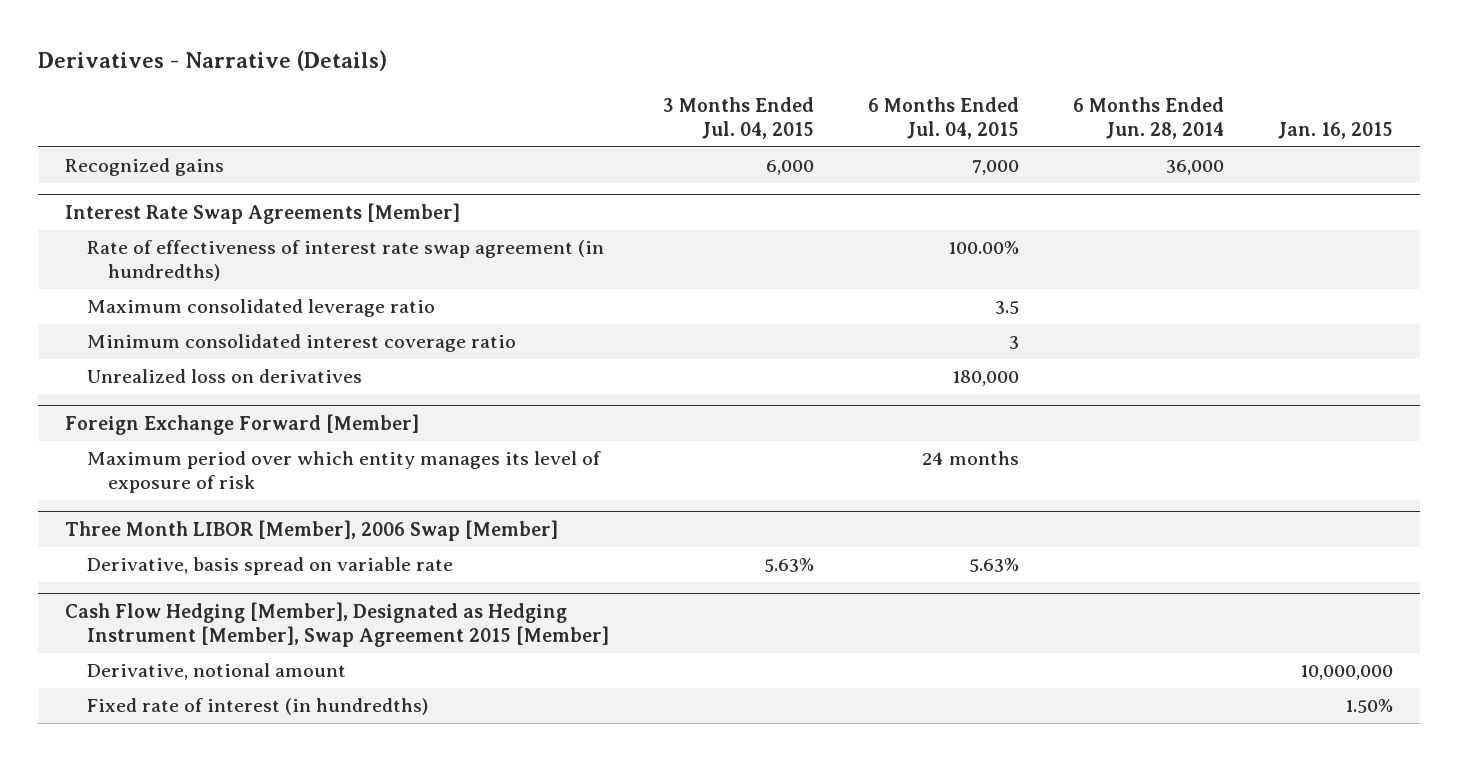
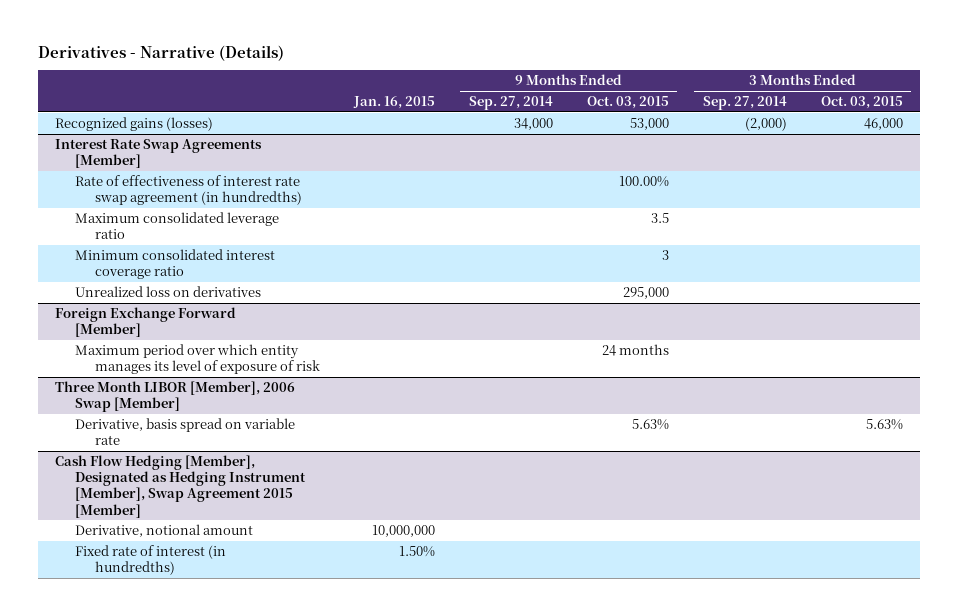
- | 3 Months Ended Jul. 04, 2015 | 6 Months Ended Jul. 04, 2015 | 6 Months Ended Jun. 28, 2014 | Jan. 16, 2015
+ | Jan. 16, 2015 | 9 Months Ended Sep. 27, 2014 | 9 Months Ended Oct. 03, 2015 | 3 Months Ended Sep. 27, 2014 | 3 Months Ended Oct. 03, 2015
- Recognized gains | 6,000 | 7,000 | 36,000 |
+ Recognized gains (losses) | | 34,000 | 53,000 | (2,000) | 46,000

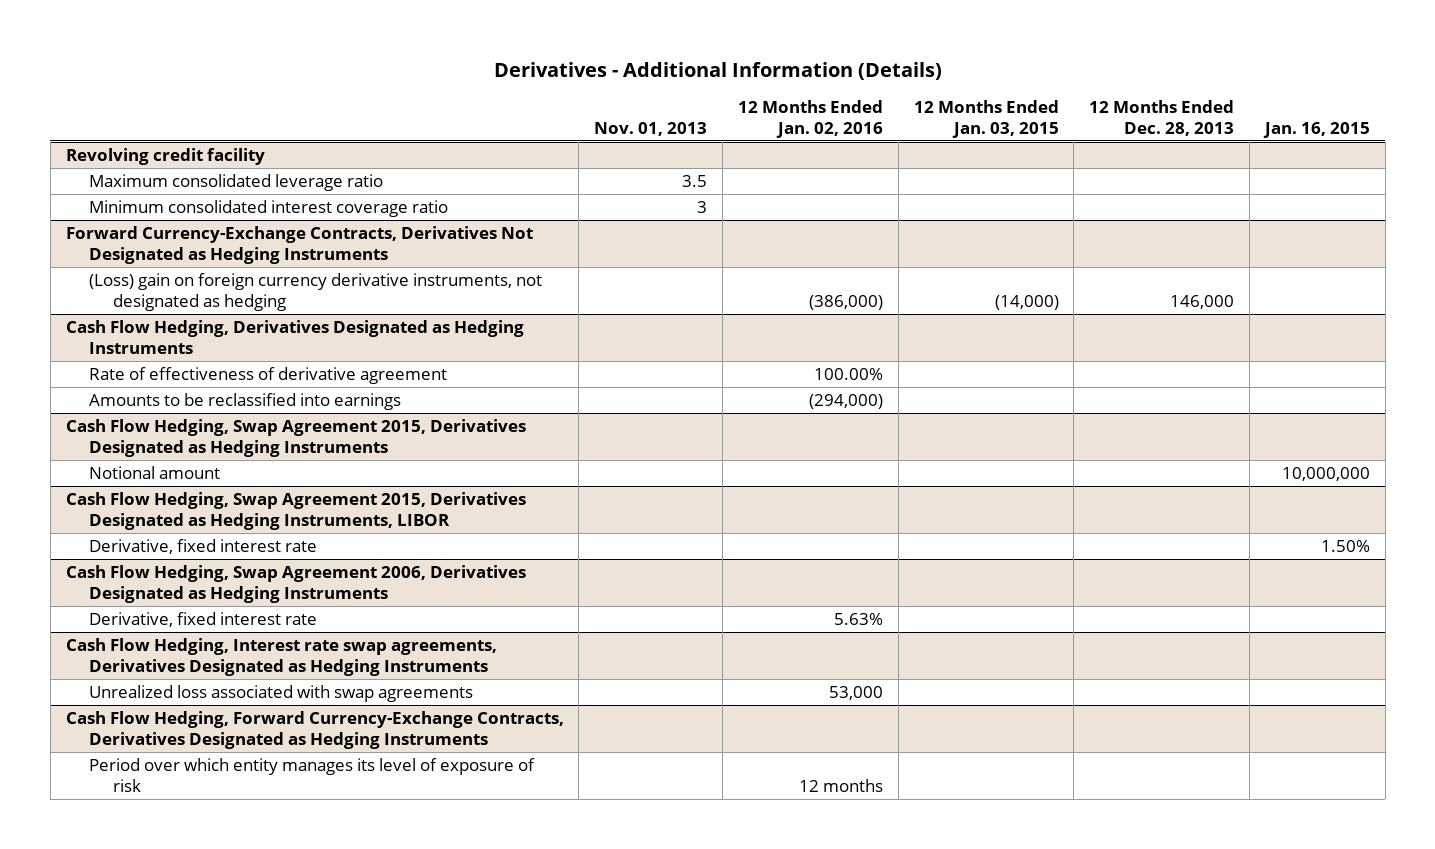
- Derivatives - Narrative (Details)
+ Derivatives - Additional Information (Details)
- | Jan. 16, 2015 | 9 Months Ended Sep. 27, 2014 | 9 Months Ended Oct. 03, 2015 | 3 Months Ended Sep. 27, 2014 | 3 Months Ended Oct. 03, 2015
+ | Nov. 01, 2013 | 12 Months Ended Jan. 02, 2016 | 12 Months Ended Jan. 03, 2015 | 12 Months Ended Dec. 28, 2013 | Jan. 16, 2015
- Recognized gains (losses) | | 34,000 | 53,000 | (2,000) | 46,000
- Interest Rate Swap Agreements [Member]
- Rate of effectiveness of interest rate swap agreement (in hundredths) | | | 100.00% | |
- Maximum consolidated leverage ratio | | | 3.5 | |
- Minimum consolidated interest coverage ratio | | | 3 | |
- Unrealized loss on derivatives | | | 295,000 | |
- Foreign Exchange Forward [Member]
- Maximum period over which entity manages its level of exposure of risk | | | 24 months | |
- Three Month LIBOR [Member], 2006 Swap [Member]
- Derivative, basis spread on variable rate | | | 5.63% | | 5.63%
- Cash Flow Hedging [Member], Designated as Hedging Instrument [Member], Swap Agreement 2015 [Member]
- Derivative, notional amount | 10,000,000 | | | |
- Fixed rate of interest (in hundredths) | 1.50% | | | |
+ Revolving credit facility
+ Maximum consolidated leverage ratio | 3.5 | | | |
+ Minimum consolidated interest coverage ratio | 3 | | | |
+ Forward Currency-Exchange Contracts, Derivatives Not Designated as Hedging Instruments
+ (Loss) gain on foreign currency derivative instruments, not designated as hedging | | (386,000) | (14,000) | 146,000 |
+ Cash Flow Hedging, Derivatives Designated as Hedging Instruments
+ Rate of effectiveness of derivative agreement | | 100.00% | | |
+ Amounts to be reclassified into earnings | | (294,000) | | |
+ Cash Flow Hedging, Swap Agreement 2015, Derivatives Designated as Hedging Instruments
+ Notional amount | | | | | 10,000,000
+ Cash Flow Hedging, Swap Agreement 2015, Derivatives Designated as Hedging Instruments, LIBOR
+ Derivative, fixed interest rate | | | | | 1.50%
+ Cash Flow Hedging, Swap Agreement 2006, Derivatives Designated as Hedging Instruments
+ Derivative, fixed interest rate | | 5.63% | | |
+ Cash Flow Hedging, Interest rate swap agreements, Derivatives Designated as Hedging Instruments
+ Unrealized loss associated with swap agreements | | 53,000 | | |
+ Cash Flow Hedging, Forward Currency-Exchange Contracts, Derivatives Designated as Hedging Instruments
+ Period over which entity manages its level of exposure of risk | | 12 months | | |

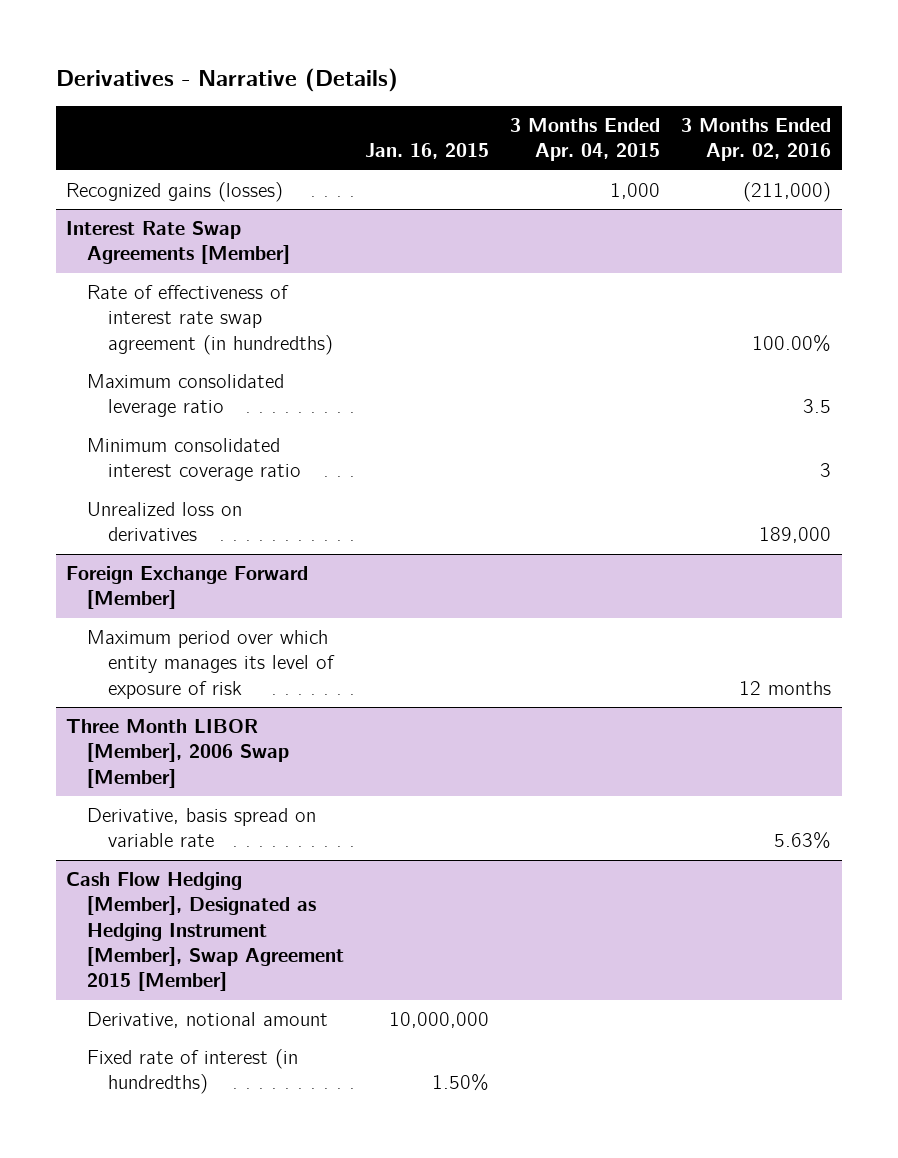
- Derivatives - Additional Information (Details)
+ Derivatives - Narrative (Details)
- | Nov. 01, 2013 | 12 Months Ended Jan. 02, 2016 | 12 Months Ended Jan. 03, 2015 | 12 Months Ended Dec. 28, 2013 | Jan. 16, 2015
+ | Jan. 16, 2015 | 3 Months Ended Apr. 04, 2015 | 3 Months Ended Apr. 02, 2016
- Revolving credit facility
- Maximum consolidated leverage ratio | 3.5 | | | |
- Minimum consolidated interest coverage ratio | 3 | | | |
- Forward Currency-Exchange Contracts, Derivatives Not Designated as Hedging Instruments
- (Loss) gain on foreign currency derivative instruments, not designated as hedging | | (386,000) | (14,000) | 146,000 |
- Cash Flow Hedging, Derivatives Designated as Hedging Instruments
- Rate of effectiveness of derivative agreement | | 100.00% | | |
- Amounts to be reclassified into earnings | | (294,000) | | |
- Cash Flow Hedging, Swap Agreement 2015, Derivatives Designated as Hedging Instruments
- Notional amount | | | | | 10,000,000
- Cash Flow Hedging, Swap Agreement 2015, Derivatives Designated as Hedging Instruments, LIBOR
- Derivative, fixed interest rate | | | | | 1.50%
- Cash Flow Hedging, Swap Agreement 2006, Derivatives Designated as Hedging Instruments
- Derivative, fixed interest rate | | 5.63% | | |
- Cash Flow Hedging, Interest rate swap agreements, Derivatives Designated as Hedging Instruments
- Unrealized loss associated with swap agreements | | 53,000 | | |
- Cash Flow Hedging, Forward Currency-Exchange Contracts, Derivatives Designated as Hedging Instruments
- Period over which entity manages its level of exposure of risk | | 12 months | | |
+ Recognized gains (losses) | | 1,000 | (211,000)
+ Interest Rate Swap Agreements [Member]
+ Rate of effectiveness of interest rate swap agreement (in hundredths) | | | 100.00%
+ Maximum consolidated leverage ratio | | | 3.5
+ Minimum consolidated interest coverage ratio | | | 3
+ Unrealized loss on derivatives | | | 189,000
+ Foreign Exchange Forward [Member]
+ Maximum period over which entity manages its level of exposure of risk | | | 12 months
+ Three Month LIBOR [Member], 2006 Swap [Member]
+ Derivative, basis spread on variable rate | | | 5.63%
+ Cash Flow Hedging [Member], Designated as Hedging Instrument [Member], Swap Agreement 2015 [Member]
+ Derivative, notional amount | 10,000,000 | |
+ Fixed rate of interest (in hundredths) | 1.50% | |

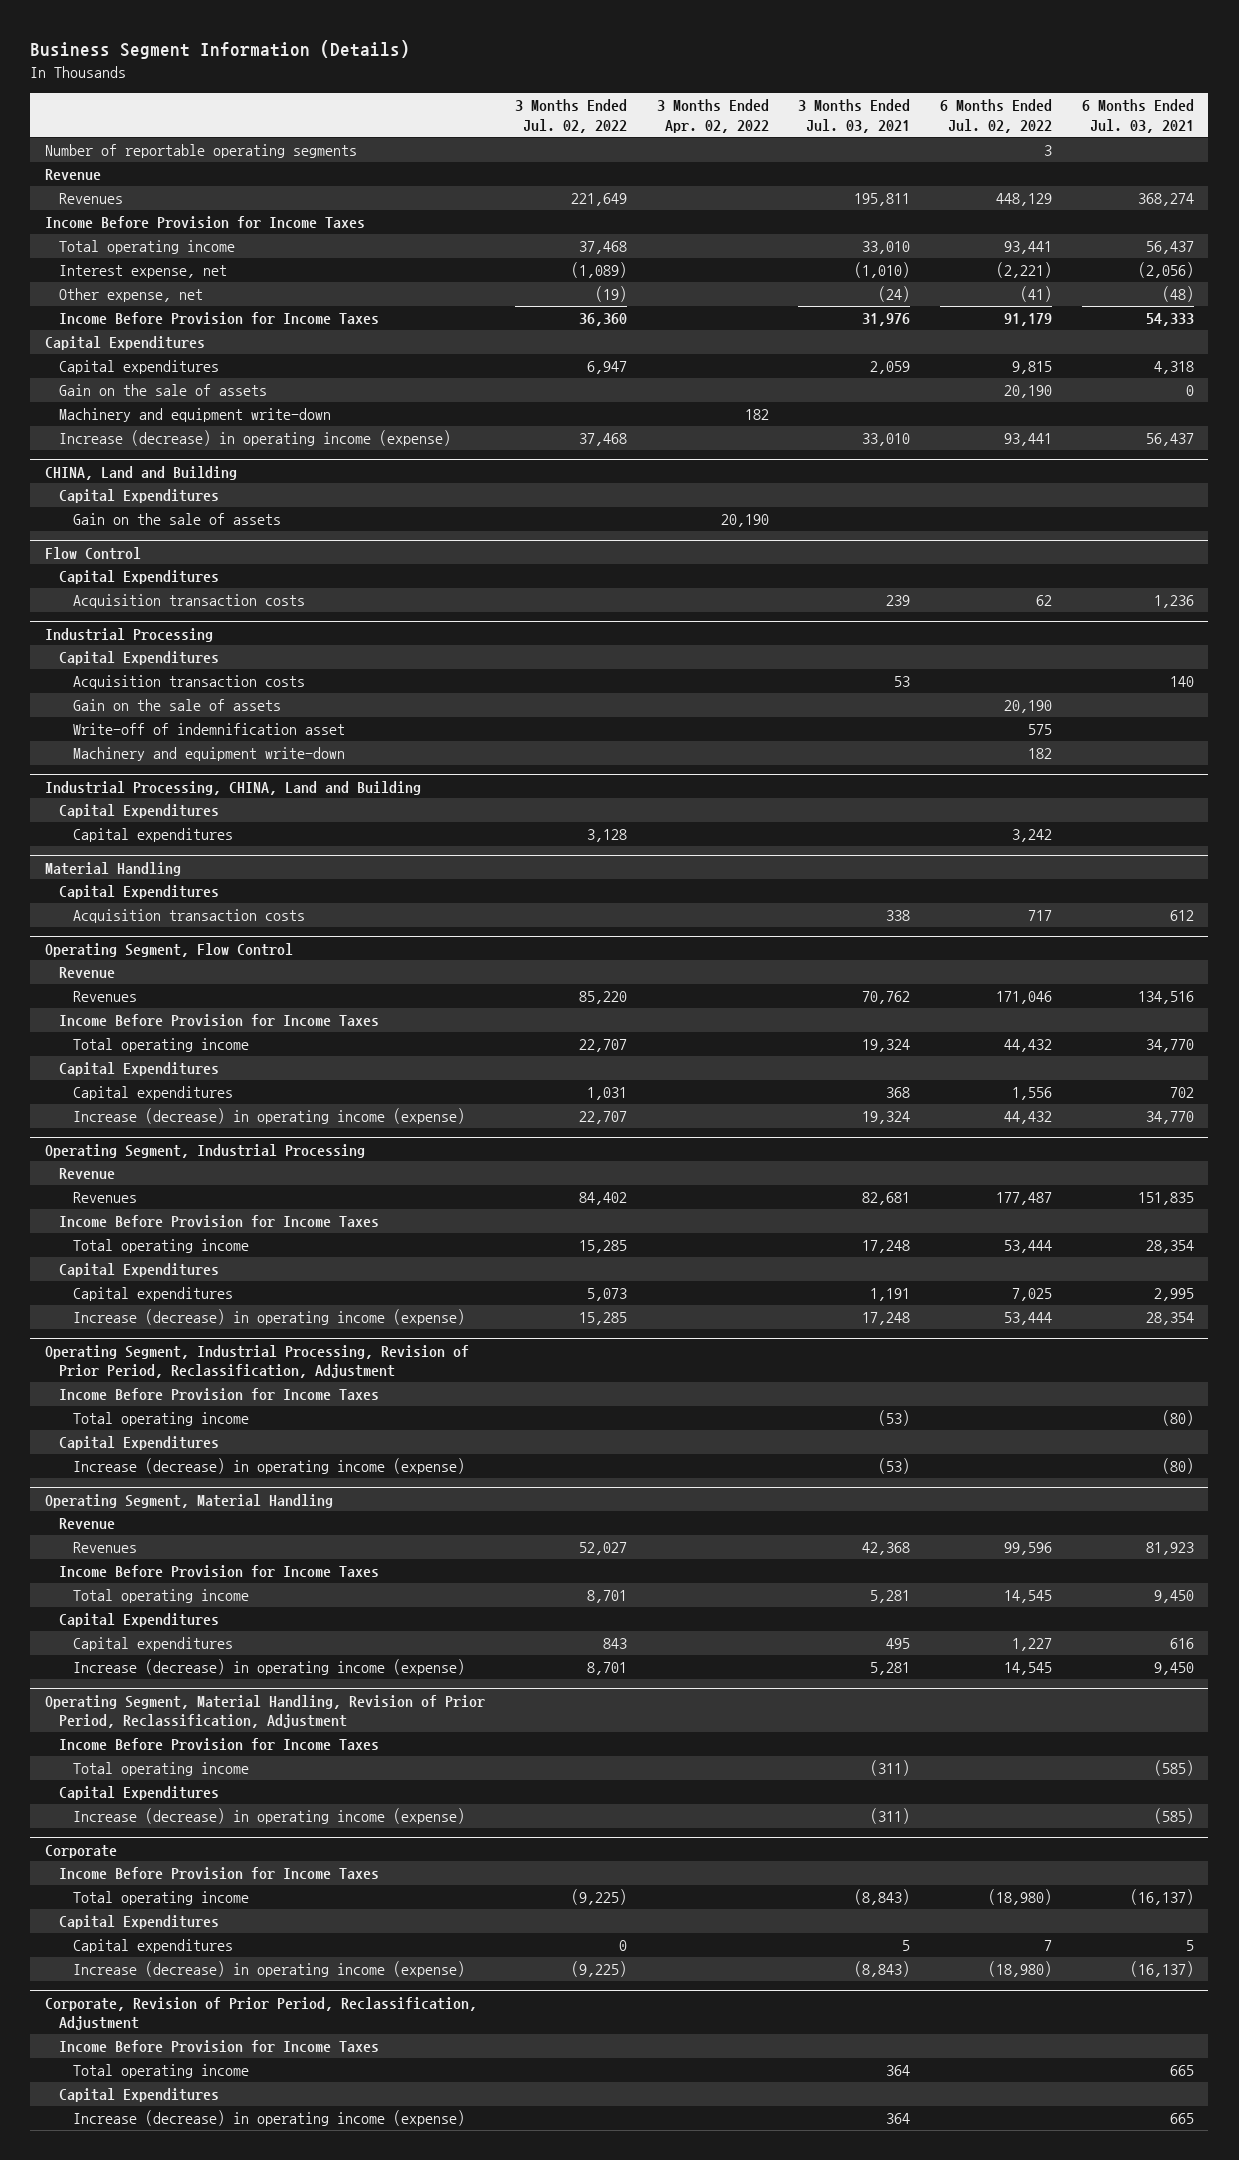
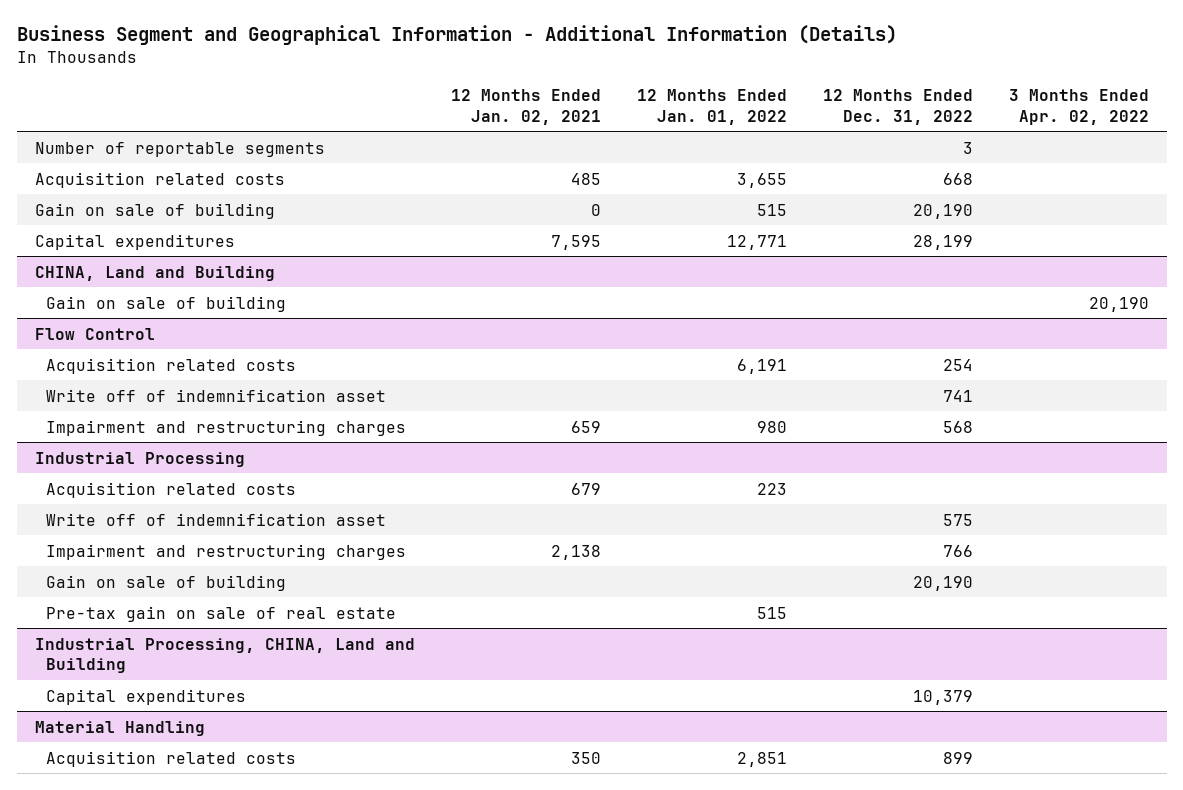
- Business Segment Information (Details)
+ Business Segment and Geographical Information - Additional Information (Details)
- | 3 Months Ended Jul. 02, 2022 | 3 Months Ended Apr. 02, 2022 | 3 Months Ended Jul. 03, 2021 | 6 Months Ended Jul. 02, 2022 | 6 Months Ended Jul. 03, 2021
+ | 12 Months Ended Jan. 02, 2021 | 12 Months Ended Jan. 01, 2022 | 12 Months Ended Dec. 31, 2022 | 3 Months Ended Apr. 02, 2022
- Number of reportable operating segments | | | | 3 |
- Revenue
- Revenues | 221,649 | | 195,811 | 448,129 | 368,274
- Income Before Provision for Income Taxes
- Total operating income | 37,468 | | 33,010 | 93,441 | 56,437
- Interest expense, net | (1,089) | | (1,010) | (2,221) | (2,056)
- Other expense, net | (19) | | (24) | (41) | (48)
- Income Before Provision for Income Taxes | 36,360 | | 31,976 | 91,179 | 54,333
- Capital Expenditures
+ Number of reportable segments | | | 3 |
+ Acquisition related costs | 485 | 3,655 | 668 |
+ Gain on sale of building | 0 | 515 | 20,190 |
- Gain on the sale of assets | | | | 20,190 | 0
- Machinery and equipment write-down | | 182 | | |
- Increase (decrease) in operating income (expense) | 37,468 | | 33,010 | 93,441 | 56,437
@ CHINA, Land and Building
- Capital Expenditures
- Gain on the sale of assets | | 20,190 | | |
+ Gain on sale of building | | | | 20,190
@ Flow Control
- Capital Expenditures
- Acquisition transaction costs | | | 239 | 62 | 1,236
+ Acquisition related costs | | 6,191 | 254 |
+ Write off of indemnification asset | | | 741 |
+ Impairment and restructuring charges | 659 | 980 | 568 |
@ Industrial Processing
- Capital Expenditures
- Acquisition transaction costs | | | 53 | | 140
- Gain on the sale of assets | | | | 20,190 |
- Write-off of indemnification asset | | | | 575 |
- Machinery and equipment write-down | | | | 182 |
+ Acquisition related costs | 679 | 223 | |
+ Write off of indemnification asset | | | 575 |
+ Impairment and restructuring charges | 2,138 | | 766 |
+ Gain on sale of building | | | 20,190 |
+ Pre-tax gain on sale of real estate | | 515 | |
@ Industrial Processing, CHINA, Land and Building
- Capital Expenditures
@ Material Handling
- Capital Expenditures
- Acquisition transaction costs | | | 338 | 717 | 612
- Operating Segment, Flow Control
- Revenue
- Revenues | 85,220 | | 70,762 | 171,046 | 134,516
- Income Before Provision for Income Taxes
- Total operating income | 22,707 | | 19,324 | 44,432 | 34,770
- Capital Expenditures
- Capital expenditures | 1,031 | | 368 | 1,556 | 702
- Increase (decrease) in operating income (expense) | 22,707 | | 19,324 | 44,432 | 34,770
- Operating Segment, Industrial Processing
- Revenue
- Revenues | 84,402 | | 82,681 | 177,487 | 151,835
- Income Before Provision for Income Taxes
- Total operating income | 15,285 | | 17,248 | 53,444 | 28,354
- Capital Expenditures
- Capital expenditures | 5,073 | | 1,191 | 7,025 | 2,995
- Increase (decrease) in operating income (expense) | 15,285 | | 17,248 | 53,444 | 28,354
- Operating Segment, Industrial Processing, Revision of Prior Period, Reclassification, Adjustment
- Income Before Provision for Income Taxes
- Total operating income | | | (53) | | (80)
- Capital Expenditures
- Increase (decrease) in operating income (expense) | | | (53) | | (80)
- Operating Segment, Material Handling
- Revenue
- Revenues | 52,027 | | 42,368 | 99,596 | 81,923
- Income Before Provision for Income Taxes
- Total operating income | 8,701 | | 5,281 | 14,545 | 9,450
- Capital Expenditures
- Capital expenditures | 843 | | 495 | 1,227 | 616
- Increase (decrease) in operating income (expense) | 8,701 | | 5,281 | 14,545 | 9,450
- Operating Segment, Material Handling, Revision of Prior Period, Reclassification, Adjustment
- Income Before Provision for Income Taxes
- Total operating income | | | (311) | | (585)
- Capital Expenditures
- Increase (decrease) in operating income (expense) | | | (311) | | (585)
- Corporate
- Income Before Provision for Income Taxes
- Total operating income | (9,225) | | (8,843) | (18,980) | (16,137)
- Capital Expenditures
- Capital expenditures | 0 | | 5 | 7 | 5
- Increase (decrease) in operating income (expense) | (9,225) | | (8,843) | (18,980) | (16,137)
- Corporate, Revision of Prior Period, Reclassification, Adjustment
- Income Before Provision for Income Taxes
- Total operating income | | | 364 | | 665
- Capital Expenditures
- Increase (decrease) in operating income (expense) | | | 364 | | 665
@ Material Handling
+ Acquisition related costs | 350 | 2,851 | 899 |

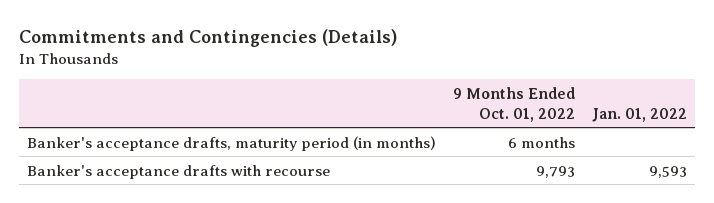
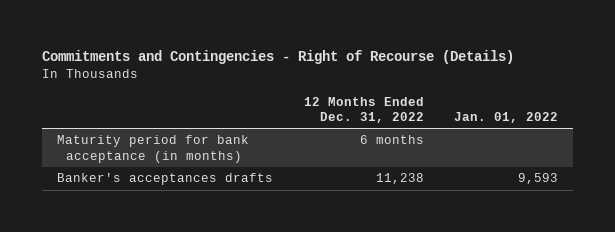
- Commitments and Contingencies (Details)
+ Commitments and Contingencies - Right of Recourse (Details)
- | 9 Months Ended Oct. 01, 2022 | Jan. 01, 2022
+ | 12 Months Ended Dec. 31, 2022 | Jan. 01, 2022
- Banker's acceptance drafts, maturity period (in months) | 6 months |
- Banker's acceptance drafts with recourse | 9,793 | 9,593
+ Maturity period for bank acceptance (in months) | 6 months |
+ Banker's acceptances drafts | 11,238 | 9,593

